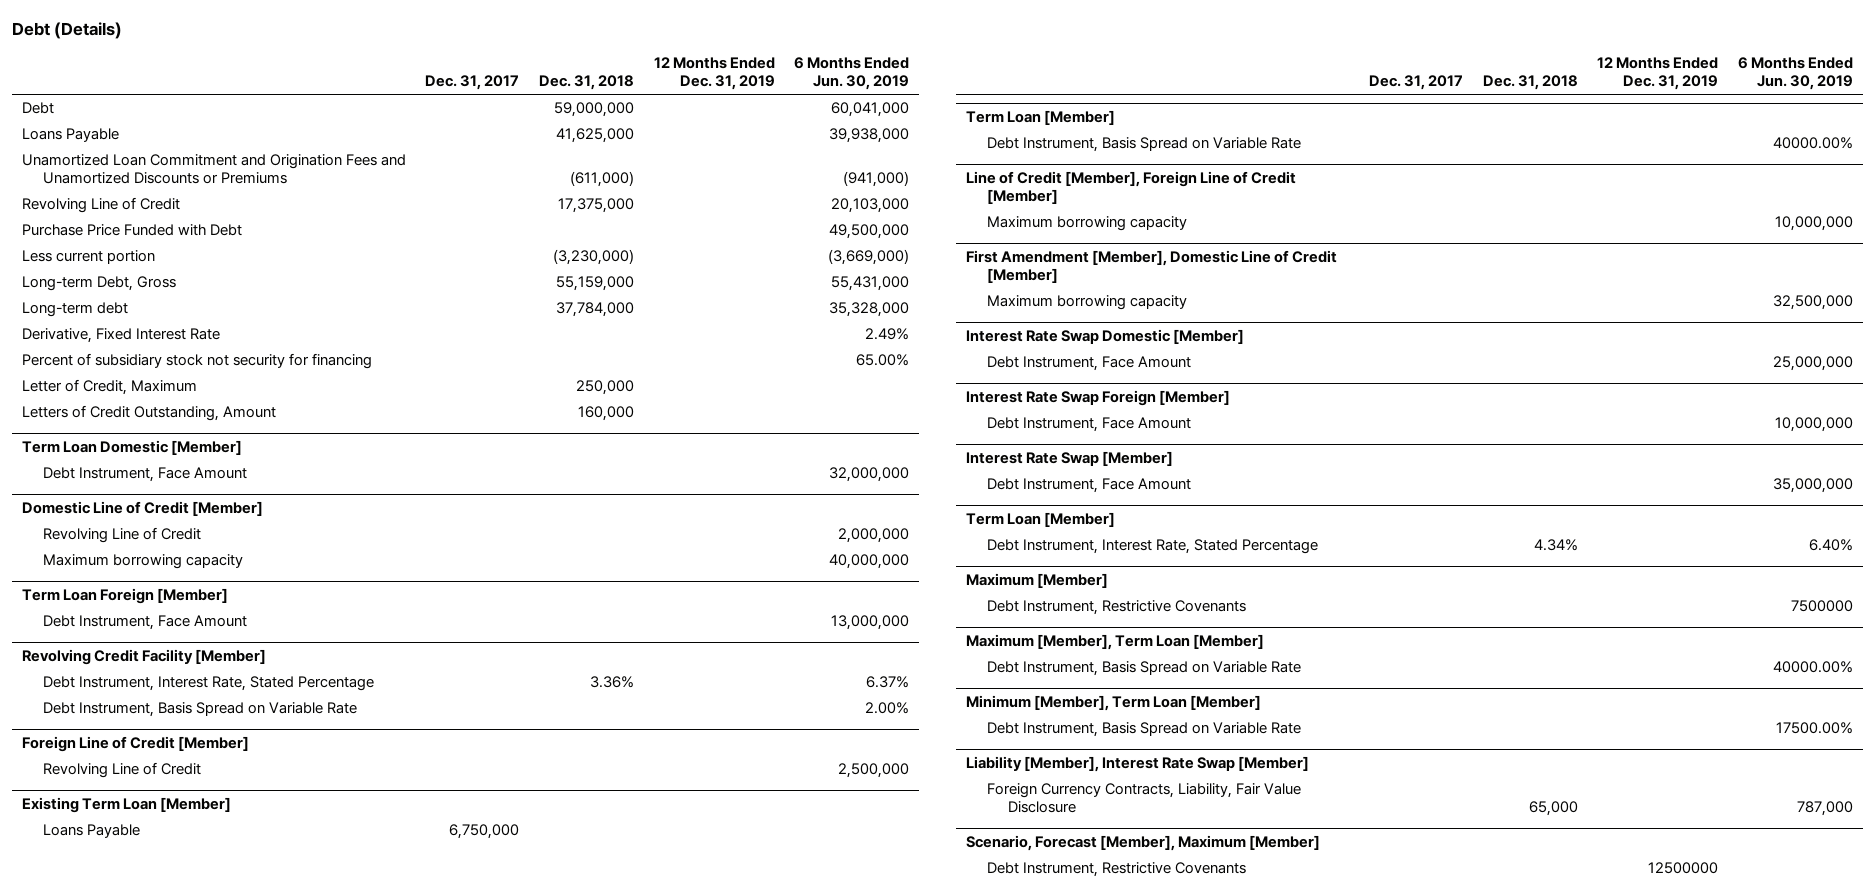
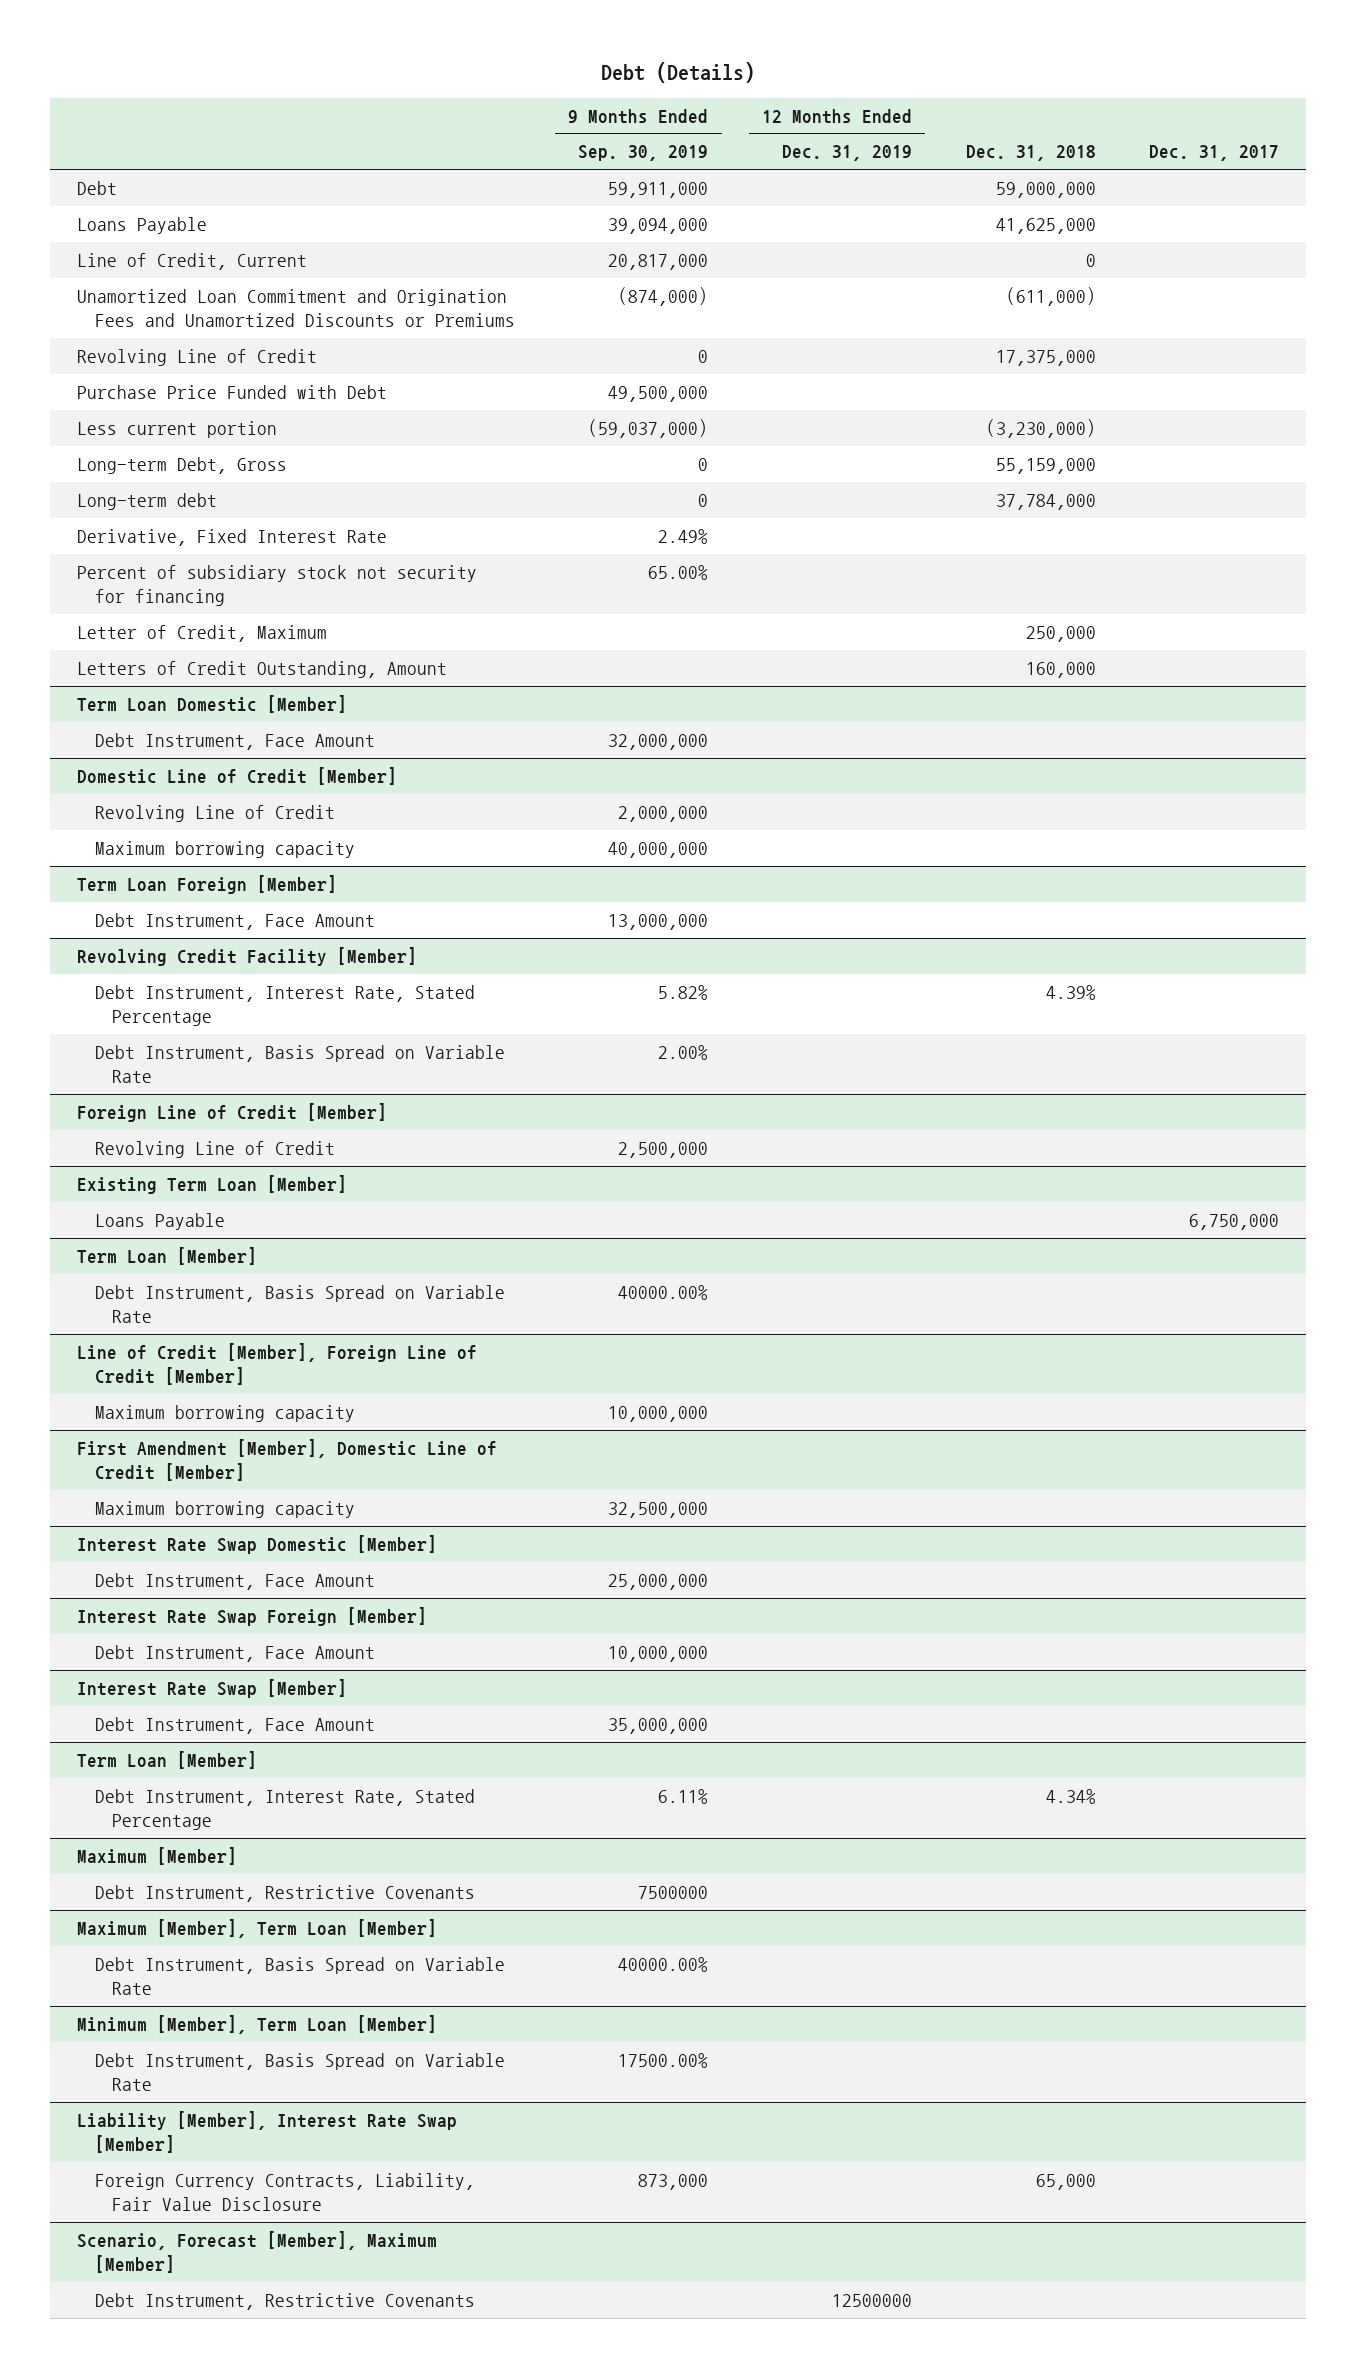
- | Dec. 31, 2017 | Dec. 31, 2018 | 12 Months Ended Dec. 31, 2019 | 6 Months Ended Jun. 30, 2019
+ | 9 Months Ended Sep. 30, 2019 | 12 Months Ended Dec. 31, 2019 | Dec. 31, 2018 | Dec. 31, 2017
+ Line of Credit, Current | 20,817,000 | | 0 |
@ Revolving Credit Facility [Member]
- Debt Instrument, Interest Rate, Stated Percentage | | 3.36% | | 6.37%
+ Debt Instrument, Interest Rate, Stated Percentage | 5.82% | | 4.39% |

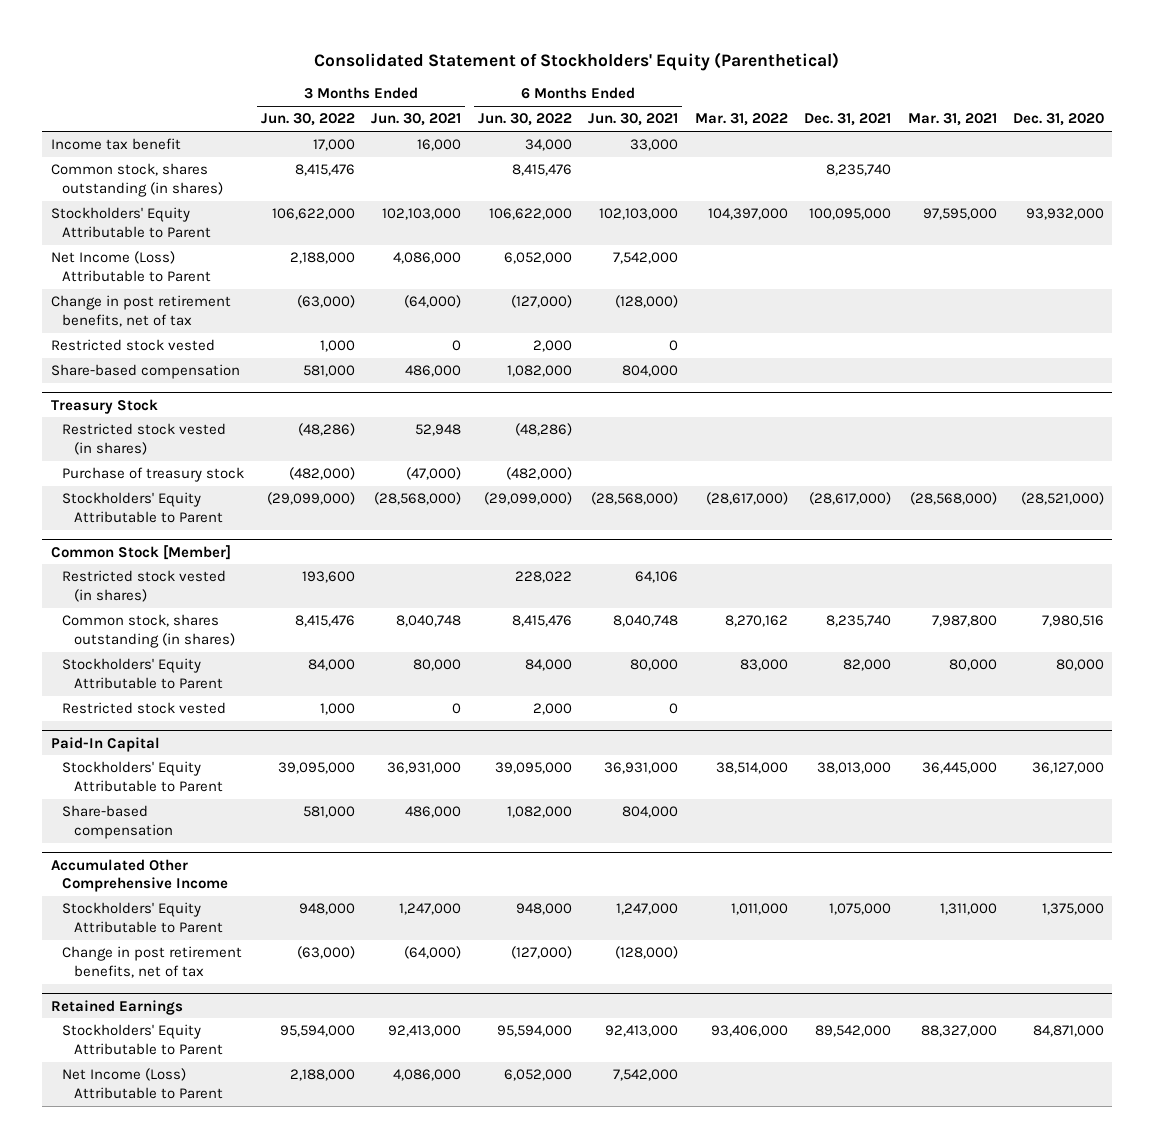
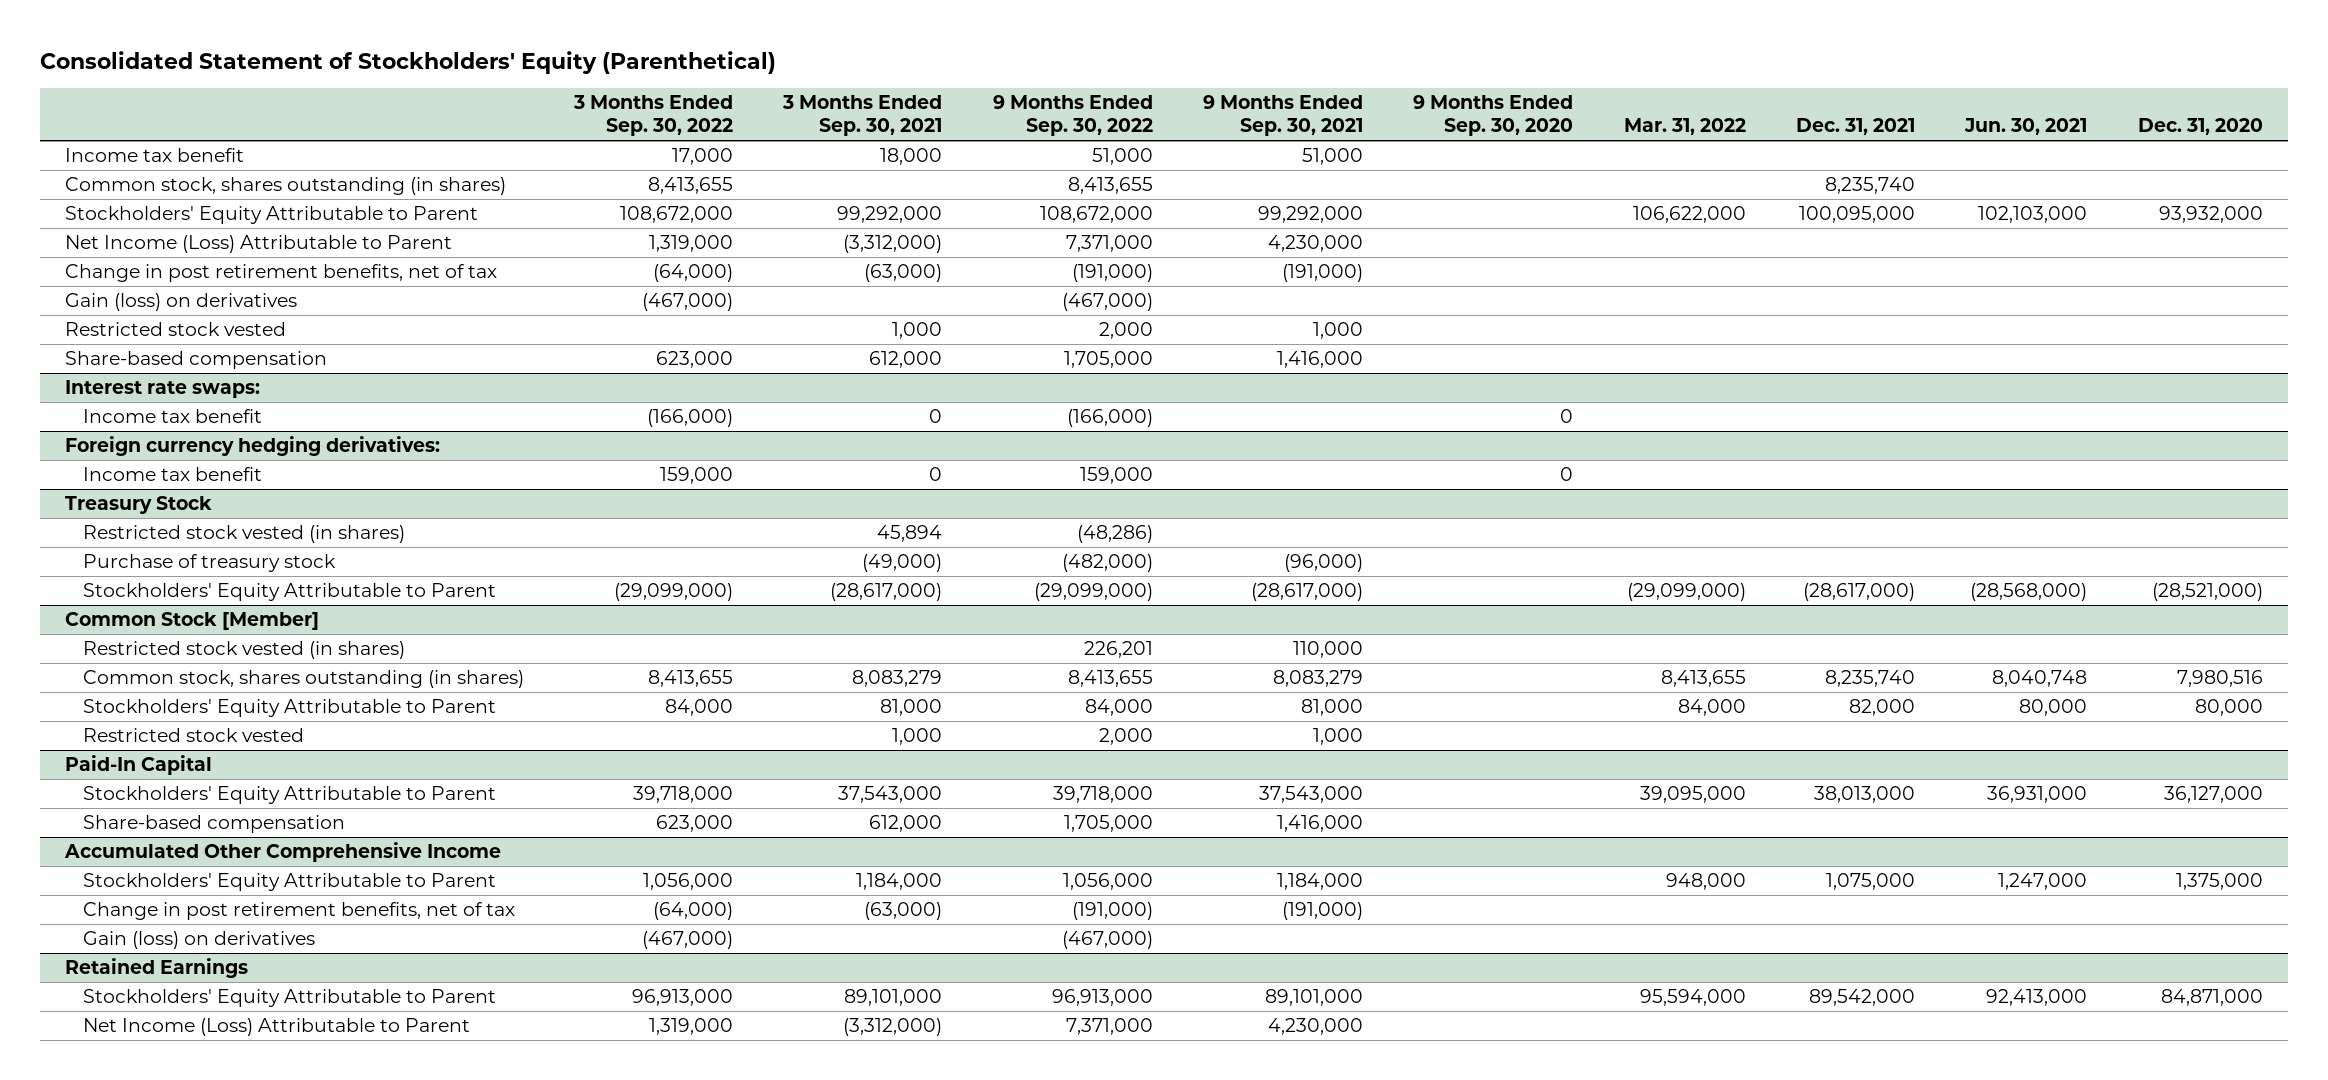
- | 3 Months Ended Jun. 30, 2022 | 3 Months Ended Jun. 30, 2021 | 6 Months Ended Jun. 30, 2022 | 6 Months Ended Jun. 30, 2021 | Mar. 31, 2022 | Dec. 31, 2021 | Mar. 31, 2021 | Dec. 31, 2020
+ | 3 Months Ended Sep. 30, 2022 | 3 Months Ended Sep. 30, 2021 | 9 Months Ended Sep. 30, 2022 | 9 Months Ended Sep. 30, 2021 | 9 Months Ended Sep. 30, 2020 | Mar. 31, 2022 | Dec. 31, 2021 | Jun. 30, 2021 | Dec. 31, 2020
- Stockholders' Equity Attributable to Parent | 106,622,000 | 102,103,000 | 106,622,000 | 102,103,000 | 104,397,000 | 100,095,000 | 97,595,000 | 93,932,000
+ Stockholders' Equity Attributable to Parent | 108,672,000 | 99,292,000 | 108,672,000 | 99,292,000 | | 106,622,000 | 100,095,000 | 102,103,000 | 93,932,000
+ Gain (loss) on derivatives | (467,000) | | (467,000) | | | | | |
+ Interest rate swaps:
+ Income tax benefit | (166,000) | 0 | (166,000) | | 0 | | | |
+ Foreign currency hedging derivatives:
+ Income tax benefit | 159,000 | 0 | 159,000 | | 0 | | | |
@ Treasury Stock
- Stockholders' Equity Attributable to Parent | (29,099,000) | (28,568,000) | (29,099,000) | (28,568,000) | (28,617,000) | (28,617,000) | (28,568,000) | (28,521,000)
+ Stockholders' Equity Attributable to Parent | (29,099,000) | (28,617,000) | (29,099,000) | (28,617,000) | | (29,099,000) | (28,617,000) | (28,568,000) | (28,521,000)
@ Common Stock [Member]
- Common stock, shares outstanding (in shares) | 8,415,476 | 8,040,748 | 8,415,476 | 8,040,748 | 8,270,162 | 8,235,740 | 7,987,800 | 7,980,516
- Stockholders' Equity Attributable to Parent | 84,000 | 80,000 | 84,000 | 80,000 | 83,000 | 82,000 | 80,000 | 80,000
+ Common stock, shares outstanding (in shares) | 8,413,655 | 8,083,279 | 8,413,655 | 8,083,279 | | 8,413,655 | 8,235,740 | 8,040,748 | 7,980,516
+ Stockholders' Equity Attributable to Parent | 84,000 | 81,000 | 84,000 | 81,000 | | 84,000 | 82,000 | 80,000 | 80,000
@ Paid-In Capital
- Stockholders' Equity Attributable to Parent | 39,095,000 | 36,931,000 | 39,095,000 | 36,931,000 | 38,514,000 | 38,013,000 | 36,445,000 | 36,127,000
+ Stockholders' Equity Attributable to Parent | 39,718,000 | 37,543,000 | 39,718,000 | 37,543,000 | | 39,095,000 | 38,013,000 | 36,931,000 | 36,127,000
@ Accumulated Other Comprehensive Income
- Stockholders' Equity Attributable to Parent | 948,000 | 1,247,000 | 948,000 | 1,247,000 | 1,011,000 | 1,075,000 | 1,311,000 | 1,375,000
+ Stockholders' Equity Attributable to Parent | 1,056,000 | 1,184,000 | 1,056,000 | 1,184,000 | | 948,000 | 1,075,000 | 1,247,000 | 1,375,000
+ Gain (loss) on derivatives | (467,000) | | (467,000) | | | | | |
@ Retained Earnings
- Stockholders' Equity Attributable to Parent | 95,594,000 | 92,413,000 | 95,594,000 | 92,413,000 | 93,406,000 | 89,542,000 | 88,327,000 | 84,871,000
+ Stockholders' Equity Attributable to Parent | 96,913,000 | 89,101,000 | 96,913,000 | 89,101,000 | | 95,594,000 | 89,542,000 | 92,413,000 | 84,871,000

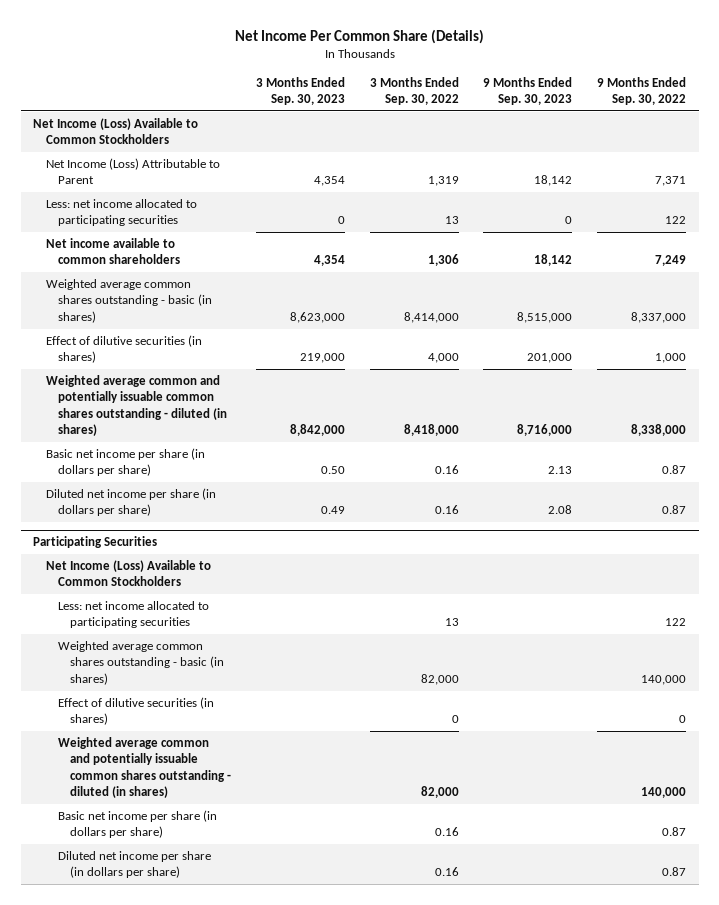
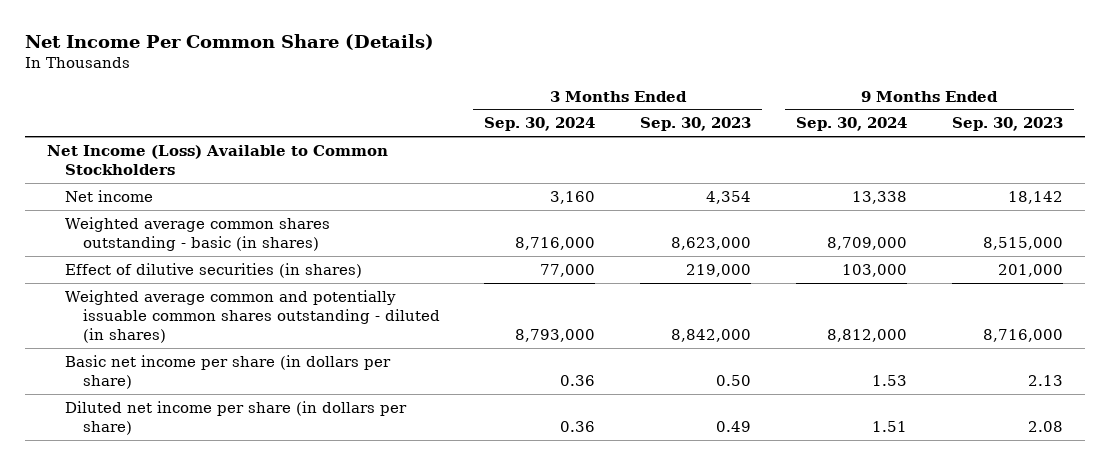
- | 3 Months Ended Sep. 30, 2023 | 3 Months Ended Sep. 30, 2022 | 9 Months Ended Sep. 30, 2023 | 9 Months Ended Sep. 30, 2022
+ | 3 Months Ended Sep. 30, 2024 | 3 Months Ended Sep. 30, 2023 | 9 Months Ended Sep. 30, 2024 | 9 Months Ended Sep. 30, 2023
- Net Income (Loss) Attributable to Parent | 4,354 | 1,319 | 18,142 | 7,371
- Less: net income allocated to participating securities | 0 | 13 | 0 | 122
- Net income available to common shareholders | 4,354 | 1,306 | 18,142 | 7,249
+ Net income | 3,160 | 4,354 | 13,338 | 18,142
- Participating Securities
- Net Income (Loss) Available to Common Stockholders
- Less: net income allocated to participating securities | | 13 | | 122
- Weighted average common shares outstanding - basic (in shares) | | 82,000 | | 140,000
- Effect of dilutive securities (in shares) | | 0 | | 0
- Weighted average common and potentially issuable common shares outstanding - diluted (in shares) | | 82,000 | | 140,000
- Basic net income per share (in dollars per share) | | 0.16 | | 0.87
- Diluted net income per share (in dollars per share) | | 0.16 | | 0.87

